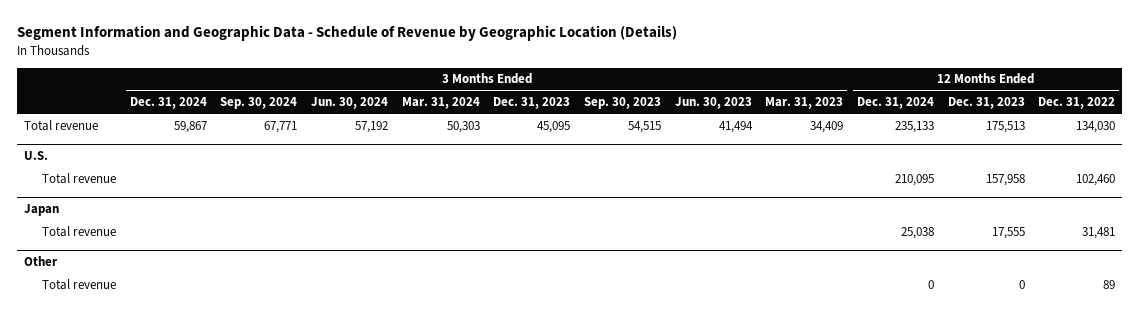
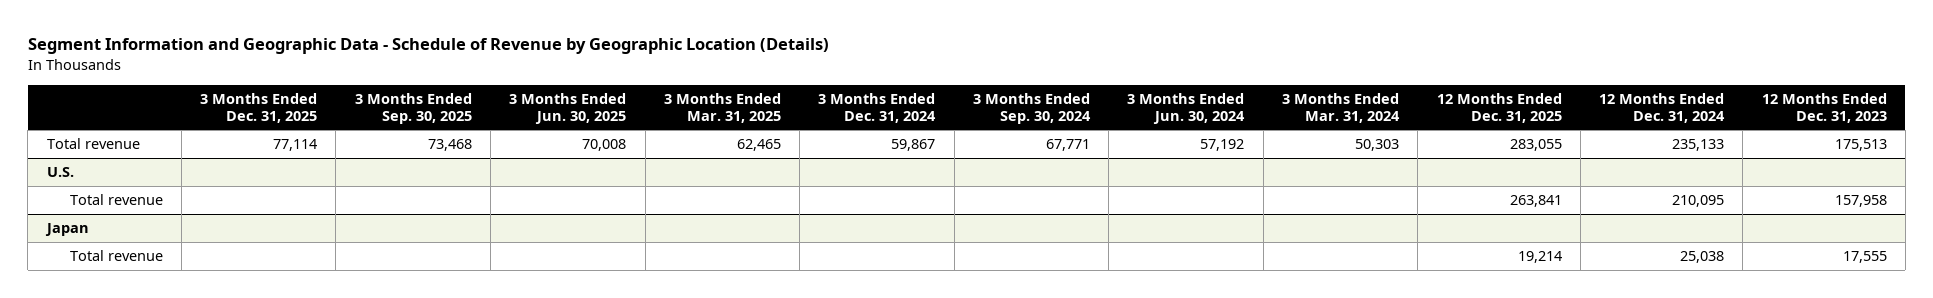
- | 3 Months Ended Dec. 31, 2024 | 3 Months Ended Sep. 30, 2024 | 3 Months Ended Jun. 30, 2024 | 3 Months Ended Mar. 31, 2024 | 3 Months Ended Dec. 31, 2023 | 3 Months Ended Sep. 30, 2023 | 3 Months Ended Jun. 30, 2023 | 3 Months Ended Mar. 31, 2023 | 12 Months Ended Dec. 31, 2024 | 12 Months Ended Dec. 31, 2023 | 12 Months Ended Dec. 31, 2022
+ | 3 Months Ended Dec. 31, 2025 | 3 Months Ended Sep. 30, 2025 | 3 Months Ended Jun. 30, 2025 | 3 Months Ended Mar. 31, 2025 | 3 Months Ended Dec. 31, 2024 | 3 Months Ended Sep. 30, 2024 | 3 Months Ended Jun. 30, 2024 | 3 Months Ended Mar. 31, 2024 | 12 Months Ended Dec. 31, 2025 | 12 Months Ended Dec. 31, 2024 | 12 Months Ended Dec. 31, 2023
- Other
- Total revenue | | | | | | | | | 0 | 0 | 89

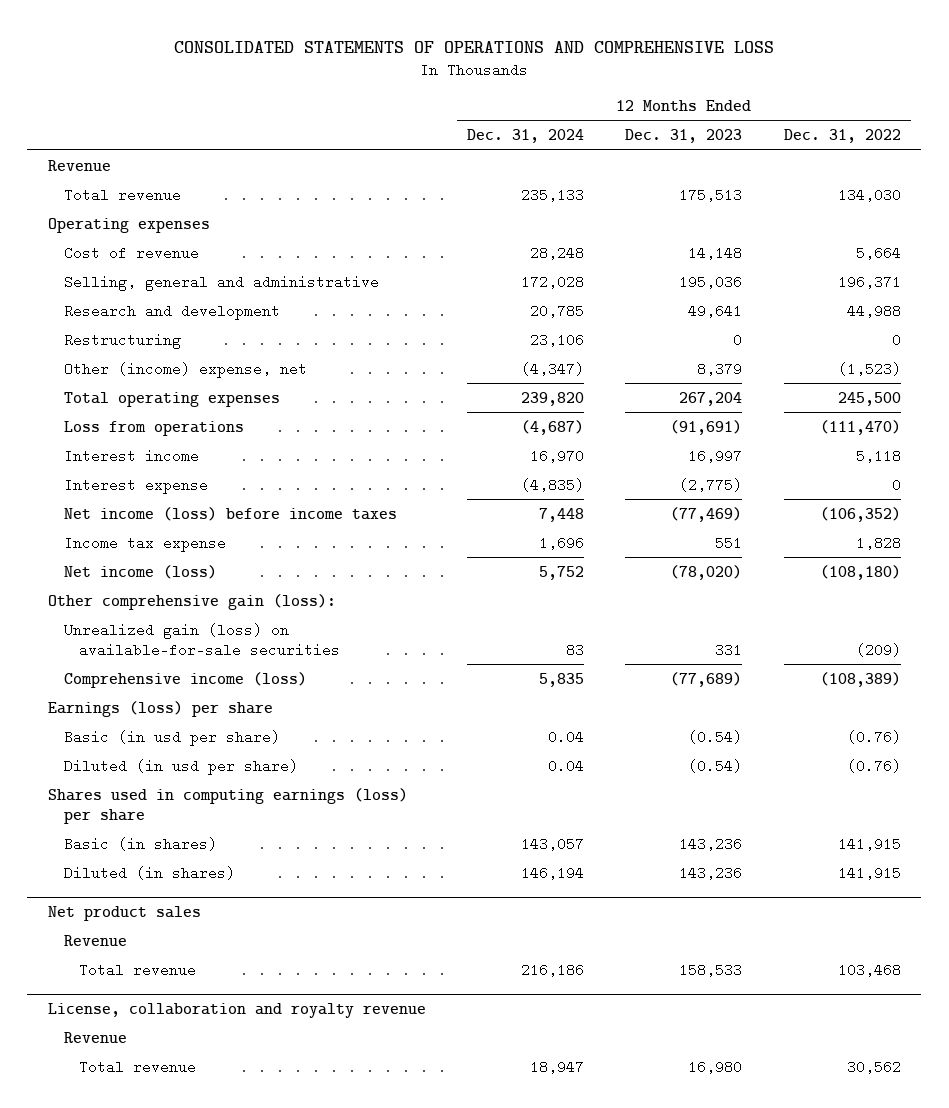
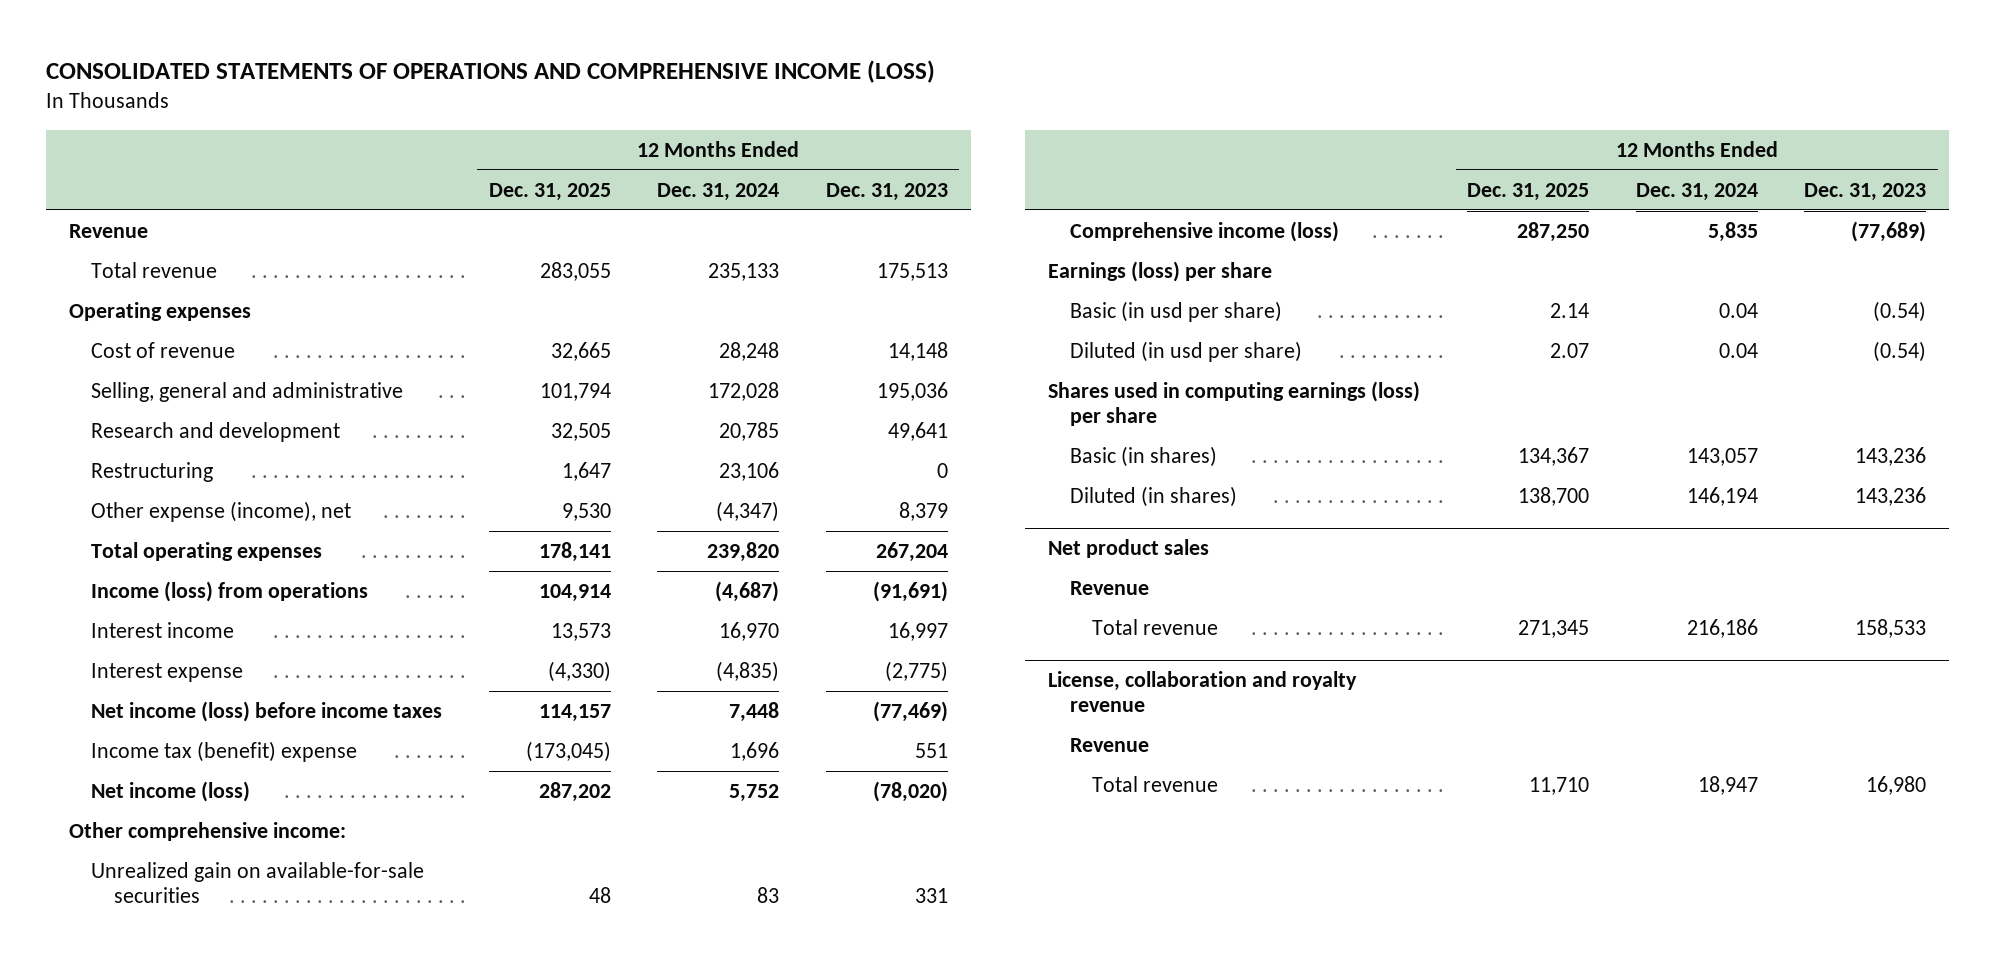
- CONSOLIDATED STATEMENTS OF OPERATIONS AND COMPREHENSIVE LOSS
+ CONSOLIDATED STATEMENTS OF OPERATIONS AND COMPREHENSIVE INCOME (LOSS)
- | 12 Months Ended Dec. 31, 2024 | 12 Months Ended Dec. 31, 2023 | 12 Months Ended Dec. 31, 2022
+ | 12 Months Ended Dec. 31, 2025 | 12 Months Ended Dec. 31, 2024 | 12 Months Ended Dec. 31, 2023
- Other (income) expense, net | (4,347) | 8,379 | (1,523)
+ Other expense (income), net | 9,530 | (4,347) | 8,379
- Loss from operations | (4,687) | (91,691) | (111,470)
+ Income (loss) from operations | 104,914 | (4,687) | (91,691)
- Income tax expense | 1,696 | 551 | 1,828
+ Income tax (benefit) expense | (173,045) | 1,696 | 551
- Other comprehensive gain (loss):
- Unrealized gain (loss) on available-for-sale securities | 83 | 331 | (209)
+ Other comprehensive income:
+ Unrealized gain on available-for-sale securities | 48 | 83 | 331

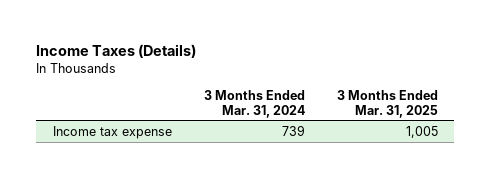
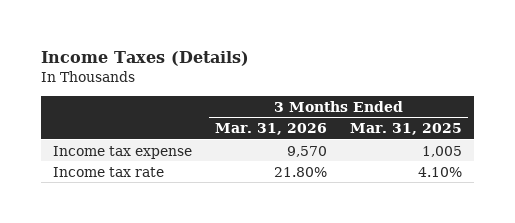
- | 3 Months Ended Mar. 31, 2024 | 3 Months Ended Mar. 31, 2025
+ | 3 Months Ended Mar. 31, 2026 | 3 Months Ended Mar. 31, 2025
+ Income tax rate | 21.80% | 4.10%

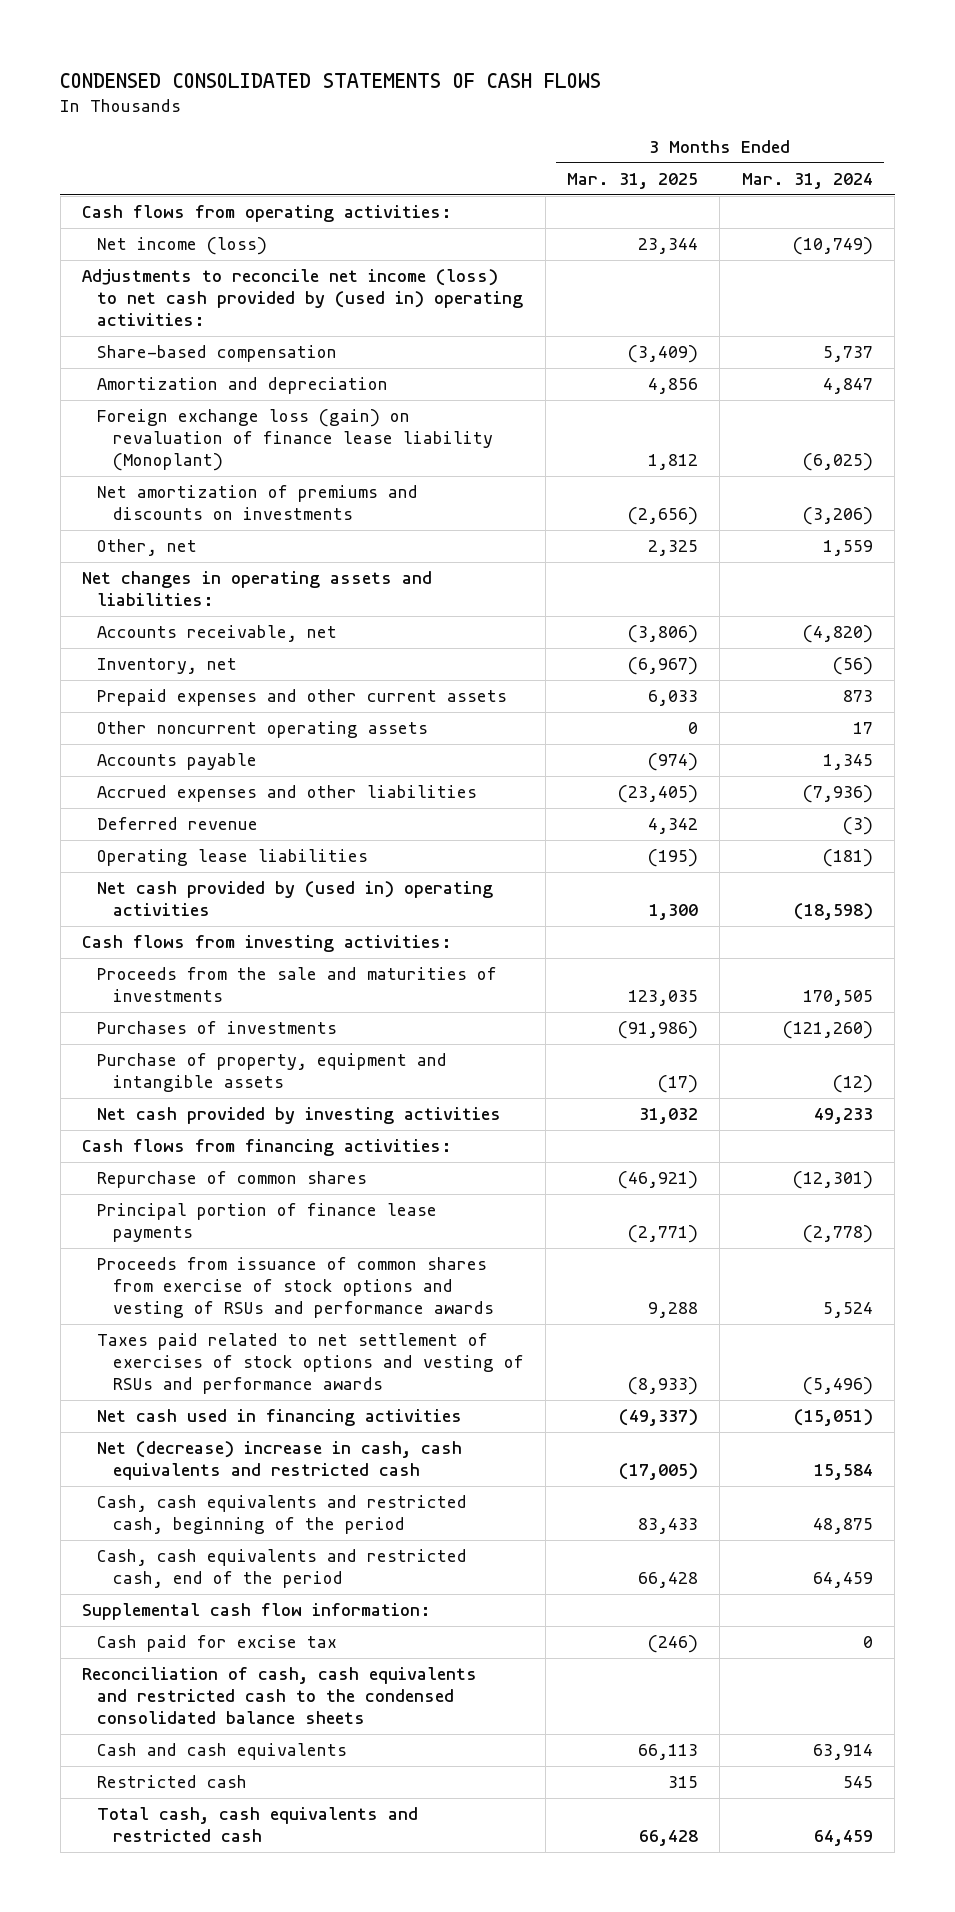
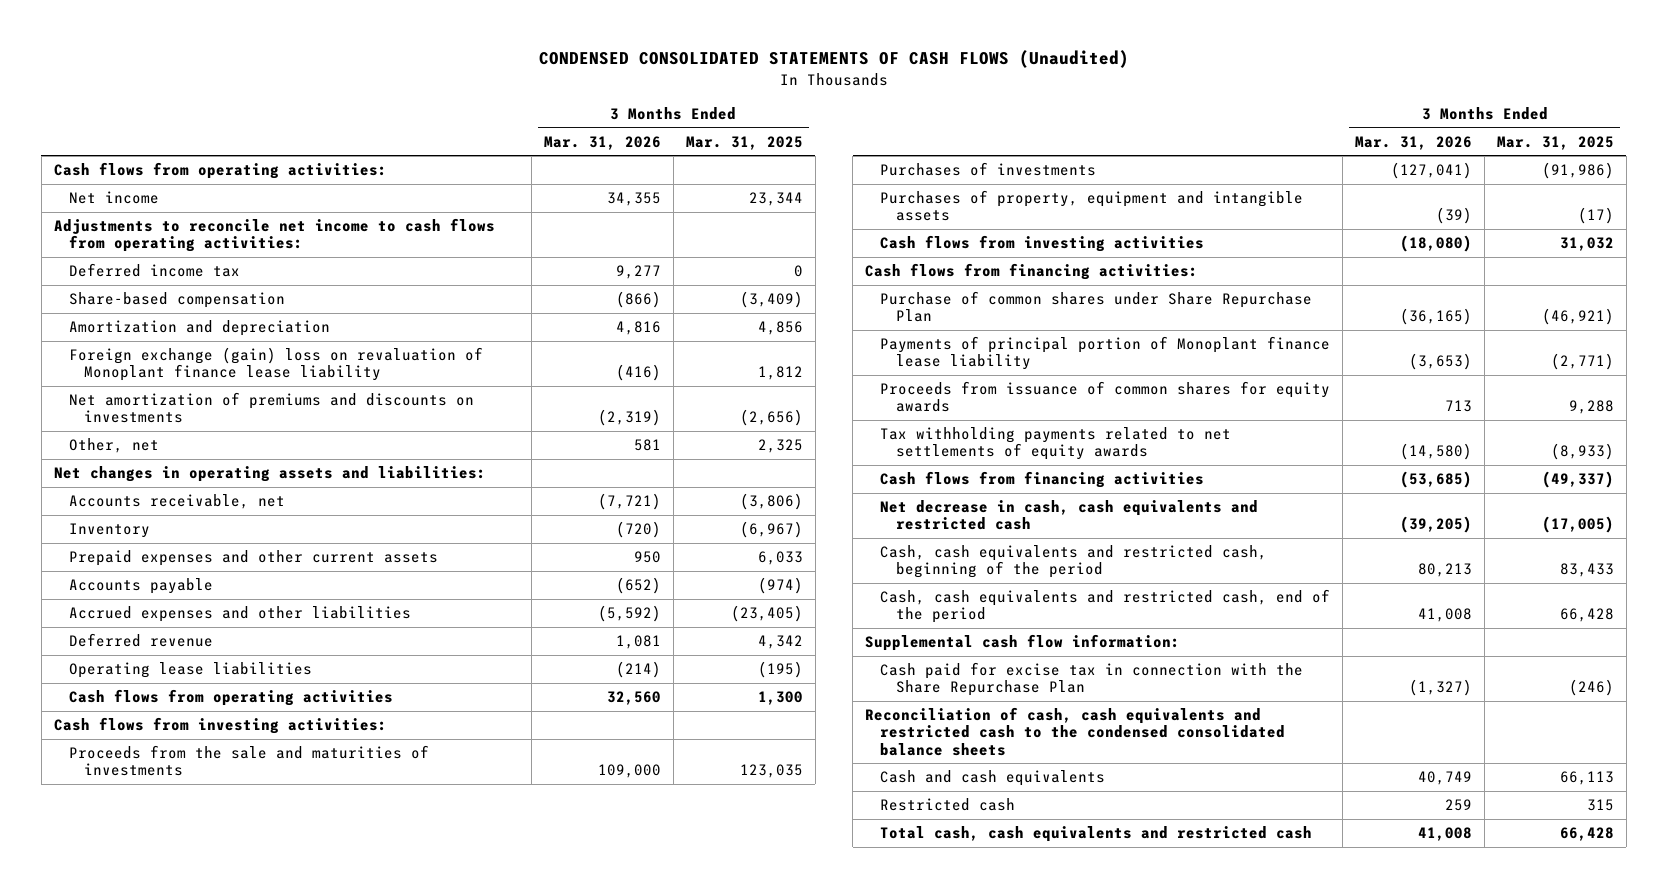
- CONDENSED CONSOLIDATED STATEMENTS OF CASH FLOWS
+ CONDENSED CONSOLIDATED STATEMENTS OF CASH FLOWS (Unaudited)
- | 3 Months Ended Mar. 31, 2025 | 3 Months Ended Mar. 31, 2024
+ | 3 Months Ended Mar. 31, 2026 | 3 Months Ended Mar. 31, 2025
- Net income (loss) | 23,344 | (10,749)
- Adjustments to reconcile net income (loss) to net cash provided by (used in) operating activities:
+ Net income | 34,355 | 23,344
+ Adjustments to reconcile net income to cash flows from operating activities:
+ Deferred income tax | 9,277 | 0
- Foreign exchange loss (gain) on revaluation of finance lease liability (Monoplant) | 1,812 | (6,025)
+ Foreign exchange (gain) loss on revaluation of Monoplant finance lease liability | (416) | 1,812
- Inventory, net | (6,967) | (56)
+ Inventory | (720) | (6,967)
- Other noncurrent operating assets | 0 | 17
- Net cash provided by (used in) operating activities | 1,300 | (18,598)
+ Cash flows from operating activities | 32,560 | 1,300
- Purchase of property, equipment and intangible assets | (17) | (12)
- Net cash provided by investing activities | 31,032 | 49,233
+ Purchases of property, equipment and intangible assets | (39) | (17)
+ Cash flows from investing activities | (18,080) | 31,032
- Repurchase of common shares | (46,921) | (12,301)
- Principal portion of finance lease payments | (2,771) | (2,778)
- Proceeds from issuance of common shares from exercise of stock options and vesting of RSUs and performance awards | 9,288 | 5,524
- Taxes paid related to net settlement of exercises of stock options and vesting of RSUs and performance awards | (8,933) | (5,496)
- Net cash used in financing activities | (49,337) | (15,051)
- Net (decrease) increase in cash, cash equivalents and restricted cash | (17,005) | 15,584
+ Purchase of common shares under Share Repurchase Plan | (36,165) | (46,921)
+ Payments of principal portion of Monoplant finance lease liability | (3,653) | (2,771)
+ Proceeds from issuance of common shares for equity awards | 713 | 9,288
+ Tax withholding payments related to net settlements of equity awards | (14,580) | (8,933)
+ Cash flows from financing activities | (53,685) | (49,337)
+ Net decrease in cash, cash equivalents and restricted cash | (39,205) | (17,005)
- Cash paid for excise tax | (246) | 0
+ Cash paid for excise tax in connection with the Share Repurchase Plan | (1,327) | (246)

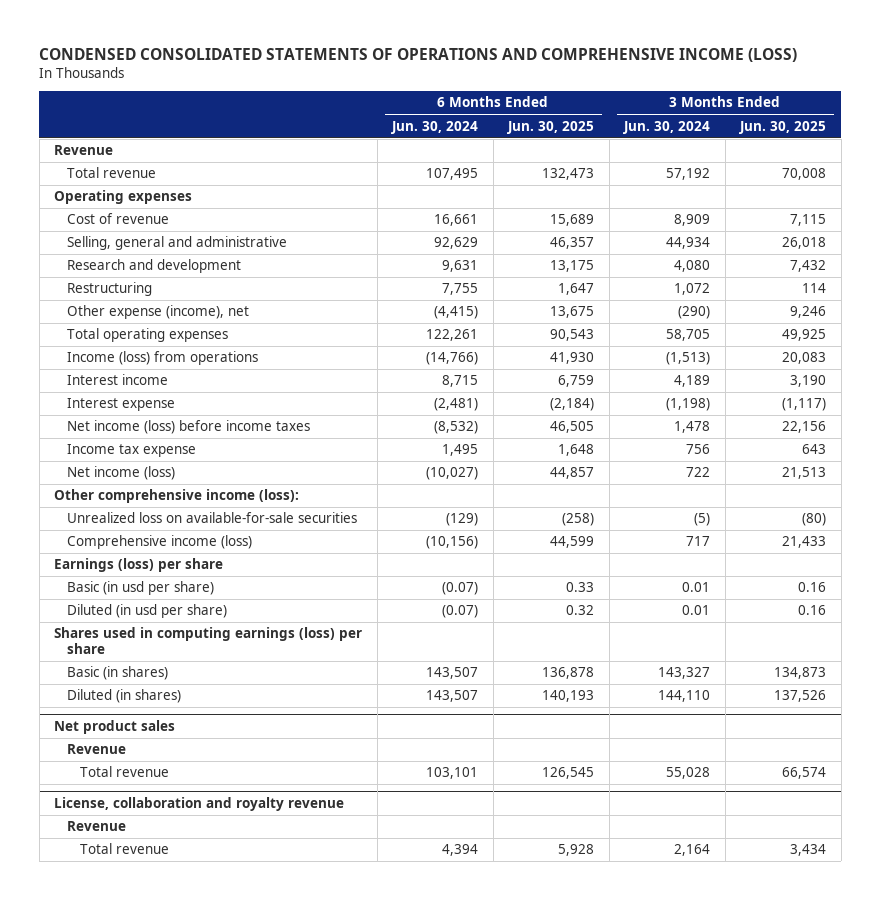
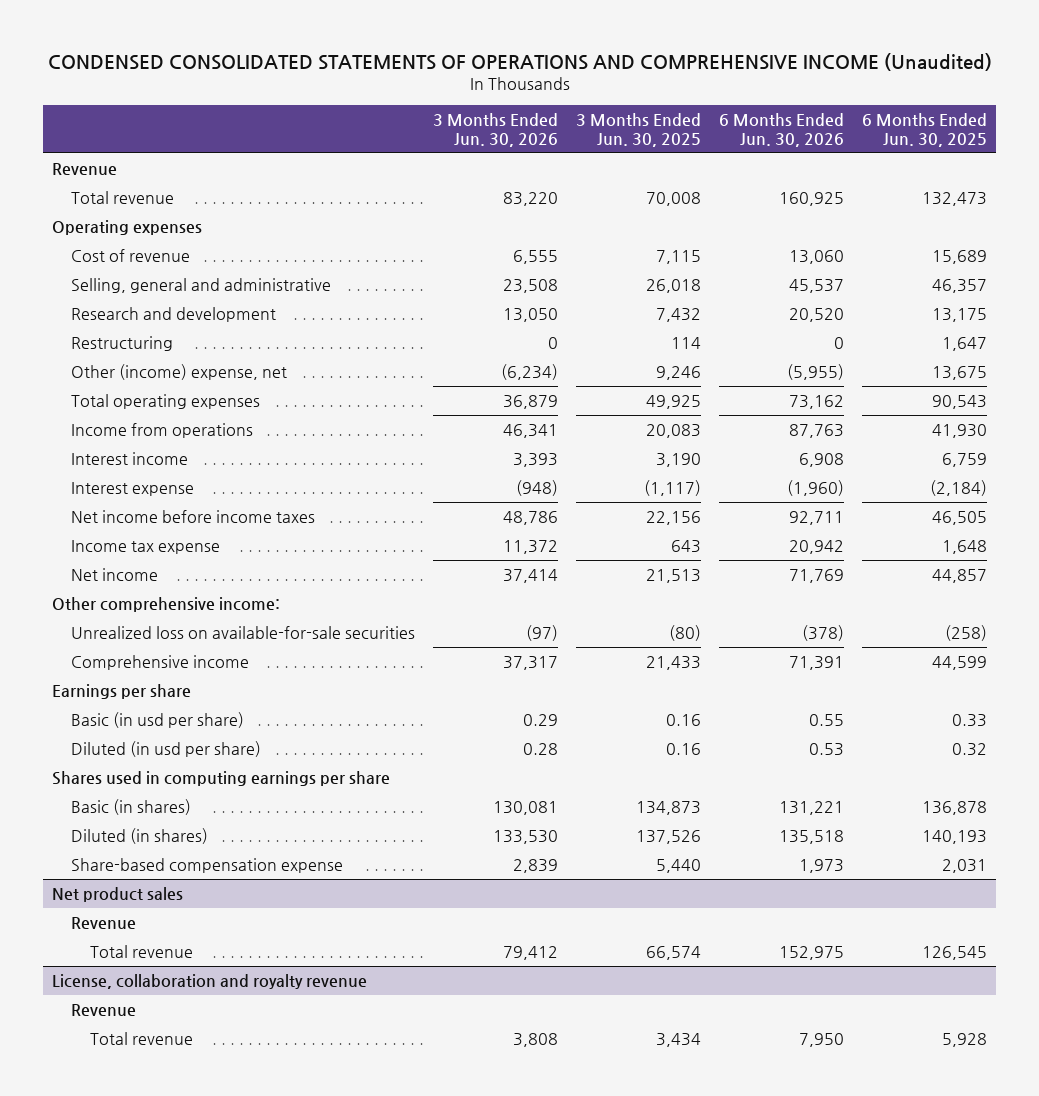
- CONDENSED CONSOLIDATED STATEMENTS OF OPERATIONS AND COMPREHENSIVE INCOME (LOSS)
+ CONDENSED CONSOLIDATED STATEMENTS OF OPERATIONS AND COMPREHENSIVE INCOME (Unaudited)
- | 6 Months Ended Jun. 30, 2024 | 6 Months Ended Jun. 30, 2025 | 3 Months Ended Jun. 30, 2024 | 3 Months Ended Jun. 30, 2025
+ | 3 Months Ended Jun. 30, 2026 | 3 Months Ended Jun. 30, 2025 | 6 Months Ended Jun. 30, 2026 | 6 Months Ended Jun. 30, 2025
- Other expense (income), net | (4,415) | 13,675 | (290) | 9,246
+ Other (income) expense, net | (6,234) | 9,246 | (5,955) | 13,675
- Income (loss) from operations | (14,766) | 41,930 | (1,513) | 20,083
+ Income from operations | 46,341 | 20,083 | 87,763 | 41,930
- Net income (loss) before income taxes | (8,532) | 46,505 | 1,478 | 22,156
+ Net income before income taxes | 48,786 | 22,156 | 92,711 | 46,505
- Net income (loss) | (10,027) | 44,857 | 722 | 21,513
- Other comprehensive income (loss):
+ Net income | 37,414 | 21,513 | 71,769 | 44,857
+ Other comprehensive income:
- Comprehensive income (loss) | (10,156) | 44,599 | 717 | 21,433
- Earnings (loss) per share
+ Comprehensive income | 37,317 | 21,433 | 71,391 | 44,599
+ Earnings per share
- Shares used in computing earnings (loss) per share
+ Shares used in computing earnings per share
+ Share-based compensation expense | 2,839 | 5,440 | 1,973 | 2,031

